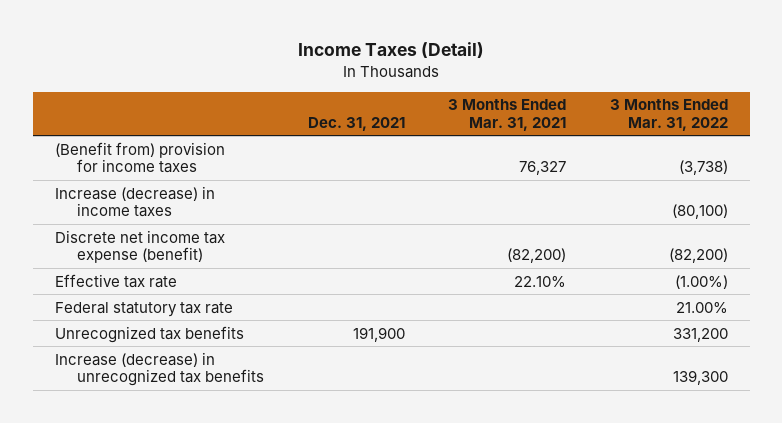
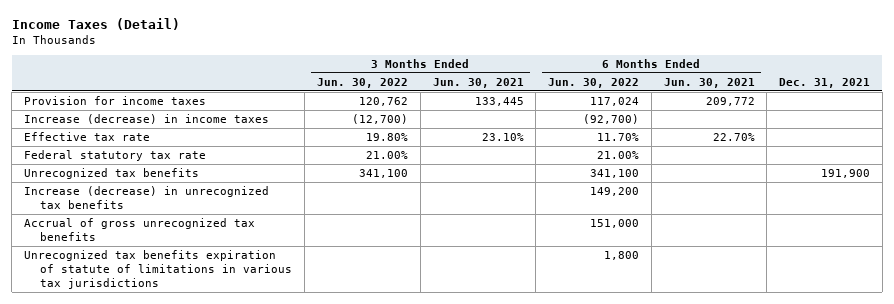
- | Dec. 31, 2021 | 3 Months Ended Mar. 31, 2021 | 3 Months Ended Mar. 31, 2022
+ | 3 Months Ended Jun. 30, 2022 | 3 Months Ended Jun. 30, 2021 | 6 Months Ended Jun. 30, 2022 | 6 Months Ended Jun. 30, 2021 | Dec. 31, 2021
- (Benefit from) provision for income taxes | | 76,327 | (3,738)
+ Provision for income taxes | 120,762 | 133,445 | 117,024 | 209,772 |
- Discrete net income tax expense (benefit) | | (82,200) | (82,200)
+ Accrual of gross unrecognized tax benefits | | | 151,000 | |
+ Unrecognized tax benefits expiration of statute of limitations in various tax jurisdictions | | | 1,800 | |

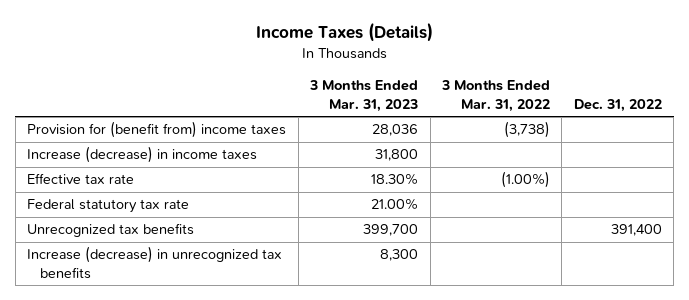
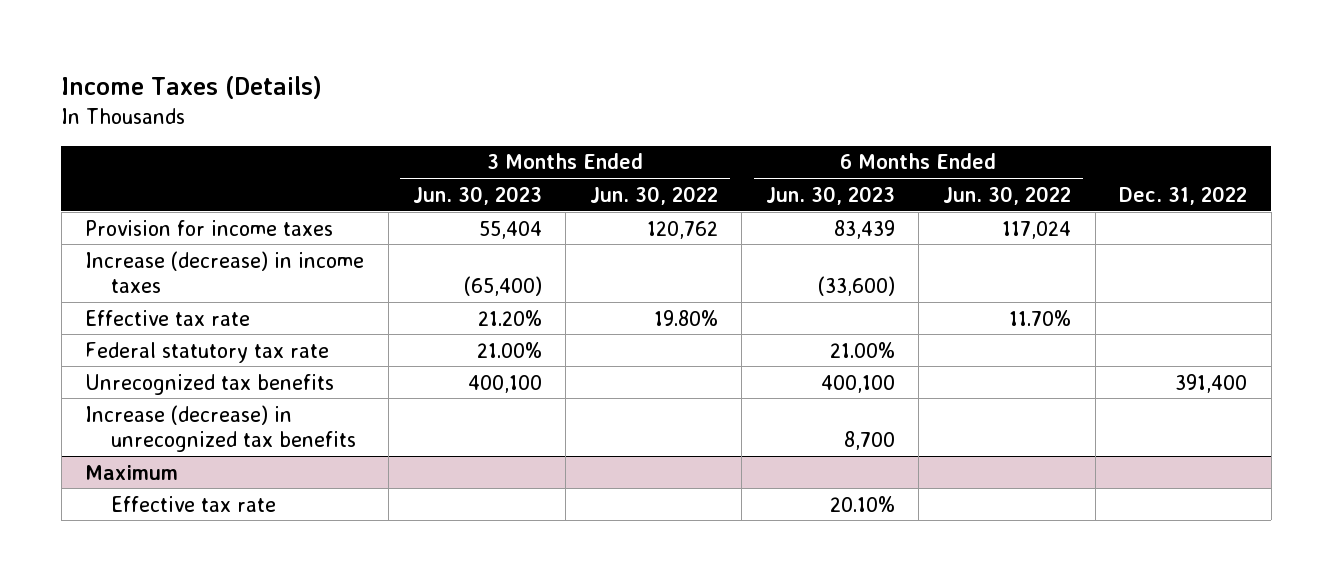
- | 3 Months Ended Mar. 31, 2023 | 3 Months Ended Mar. 31, 2022 | Dec. 31, 2022
+ | 3 Months Ended Jun. 30, 2023 | 3 Months Ended Jun. 30, 2022 | 6 Months Ended Jun. 30, 2023 | 6 Months Ended Jun. 30, 2022 | Dec. 31, 2022
- Provision for (benefit from) income taxes | 28,036 | (3,738) |
+ Provision for income taxes | 55,404 | 120,762 | 83,439 | 117,024 |
+ Maximum
+ Effective tax rate | | | 20.10% | |

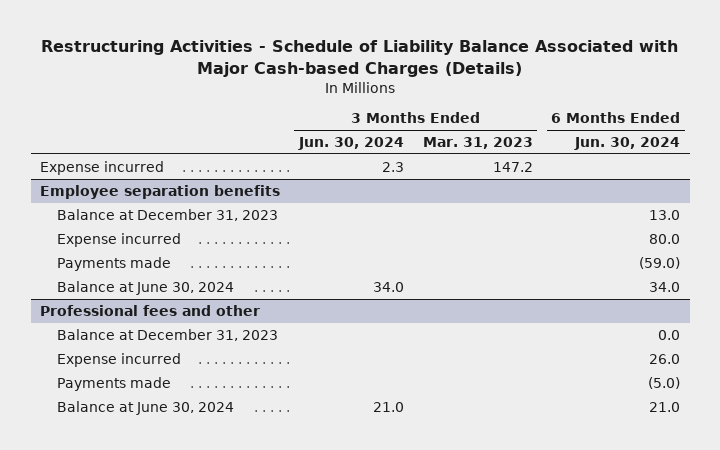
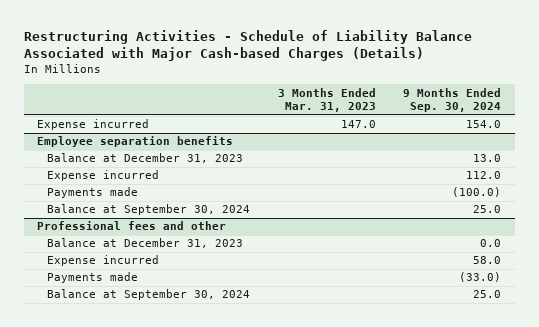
- | 3 Months Ended Jun. 30, 2024 | 3 Months Ended Mar. 31, 2023 | 6 Months Ended Jun. 30, 2024
+ | 3 Months Ended Mar. 31, 2023 | 9 Months Ended Sep. 30, 2024
- Expense incurred | 2.3 | 147.2 |
+ Expense incurred | 147.0 | 154.0
@ Employee separation benefits
- Balance at June 30, 2024 | 34.0 | | 34.0
+ Balance at September 30, 2024 | | 25.0
@ Professional fees and other
- Balance at June 30, 2024 | 21.0 | | 21.0
+ Balance at September 30, 2024 | | 25.0

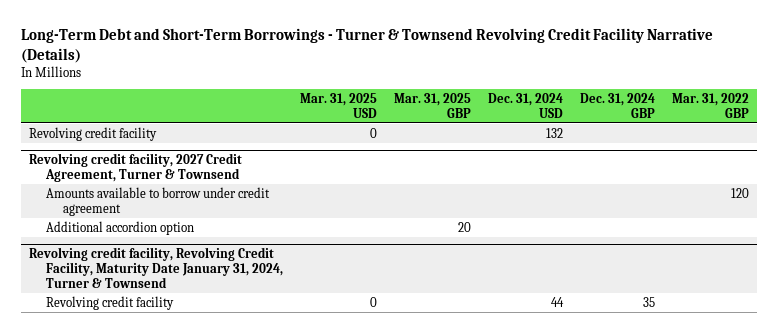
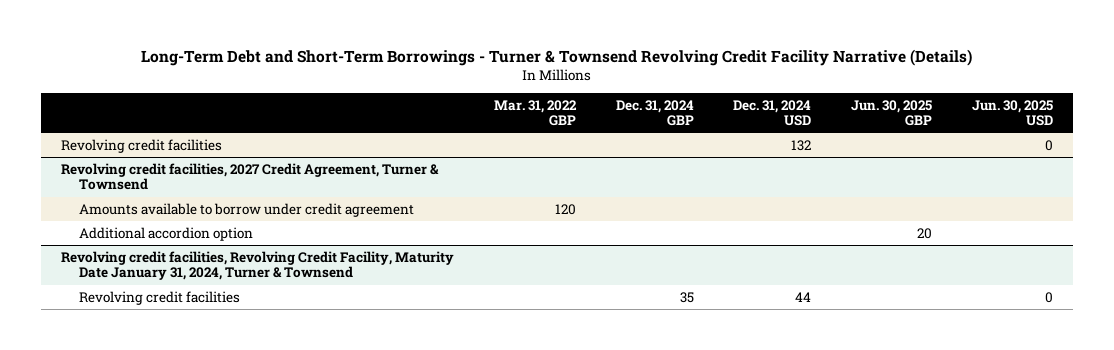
- | Mar. 31, 2025 USD | Mar. 31, 2025 GBP | Dec. 31, 2024 USD | Dec. 31, 2024 GBP | Mar. 31, 2022 GBP
+ | Mar. 31, 2022 GBP | Dec. 31, 2024 GBP | Dec. 31, 2024 USD | Jun. 30, 2025 GBP | Jun. 30, 2025 USD
- Revolving credit facility | 0 | | 132 | |
- Revolving credit facility, 2027 Credit Agreement, Turner & Townsend
+ Revolving credit facilities | | | 132 | | 0
+ Revolving credit facilities, 2027 Credit Agreement, Turner & Townsend
- Revolving credit facility, Revolving Credit Facility, Maturity Date January 31, 2024, Turner & Townsend
- Revolving credit facility | 0 | | 44 | 35 |
+ Revolving credit facilities, Revolving Credit Facility, Maturity Date January 31, 2024, Turner & Townsend
+ Revolving credit facilities | | 35 | 44 | | 0

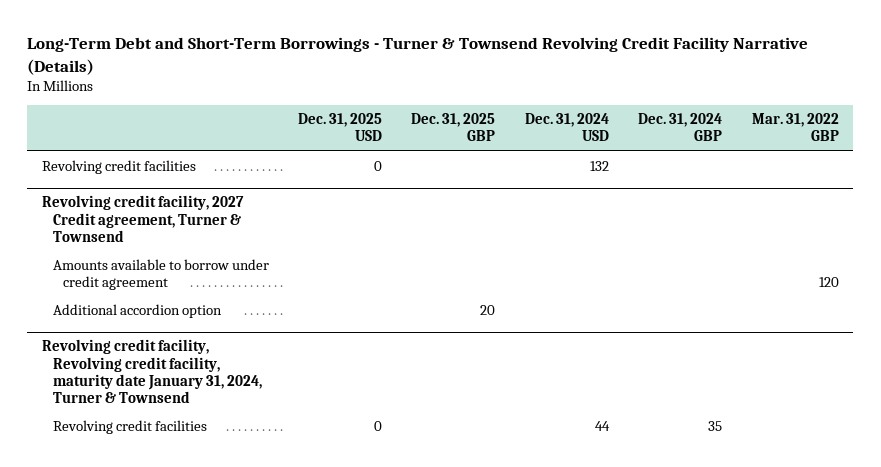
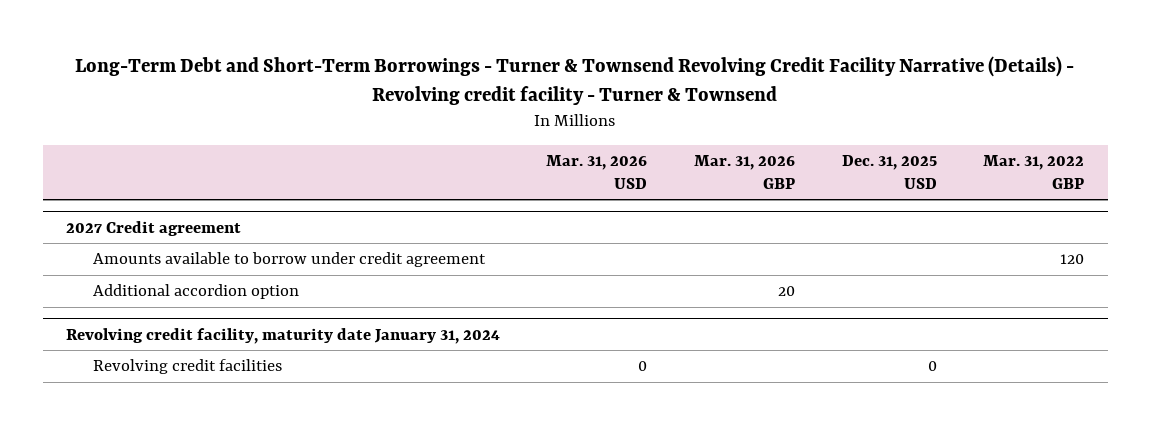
- Long-Term Debt and Short-Term Borrowings - Turner & Townsend Revolving Credit Facility Narrative (Details)
+ Long-Term Debt and Short-Term Borrowings - Turner & Townsend Revolving Credit Facility Narrative (Details) - Revolving credit facility - Turner & Townsend
- | Dec. 31, 2025 USD | Dec. 31, 2025 GBP | Dec. 31, 2024 USD | Dec. 31, 2024 GBP | Mar. 31, 2022 GBP
+ | Mar. 31, 2026 USD | Mar. 31, 2026 GBP | Dec. 31, 2025 USD | Mar. 31, 2022 GBP
- Revolving credit facilities | 0 | | 132 | |
- Revolving credit facility, 2027 Credit agreement, Turner & Townsend
+ 2027 Credit agreement
- Revolving credit facility, Revolving credit facility, maturity date January 31, 2024, Turner & Townsend
+ Revolving credit facility, maturity date January 31, 2024

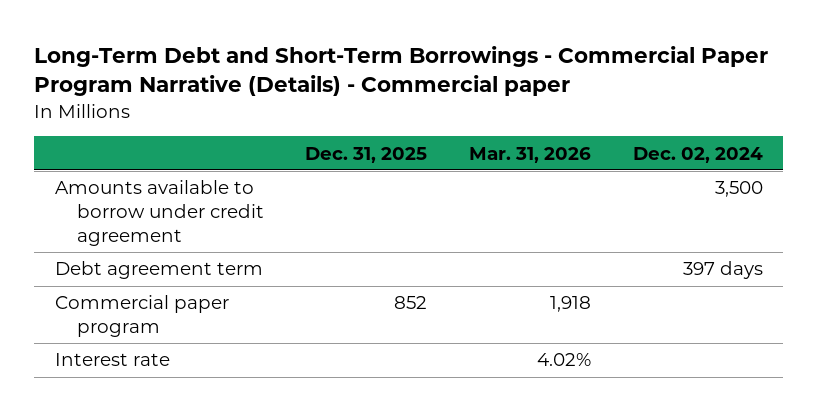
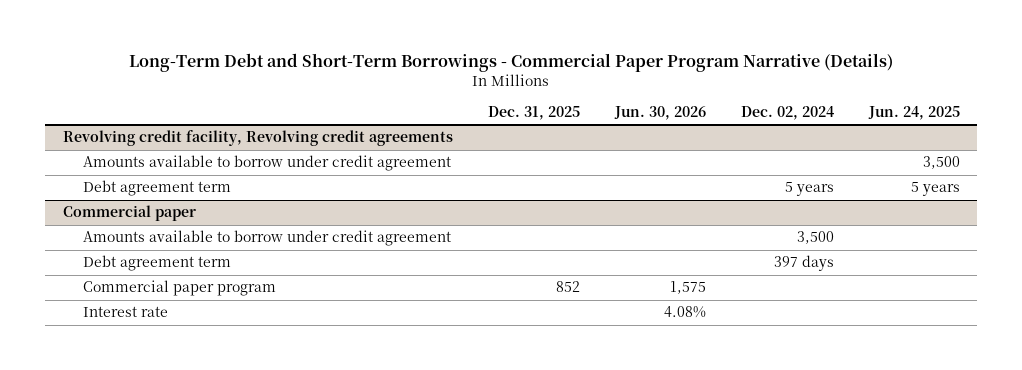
- Long-Term Debt and Short-Term Borrowings - Commercial Paper Program Narrative (Details) - Commercial paper
+ Long-Term Debt and Short-Term Borrowings - Commercial Paper Program Narrative (Details)
- | Dec. 31, 2025 | Mar. 31, 2026 | Dec. 02, 2024
+ | Dec. 31, 2025 | Jun. 30, 2026 | Dec. 02, 2024 | Jun. 24, 2025
+ Revolving credit facility, Revolving credit agreements
+ Amounts available to borrow under credit agreement | | | | 3,500
+ Debt agreement term | | | 5 years | 5 years
+ Commercial paper

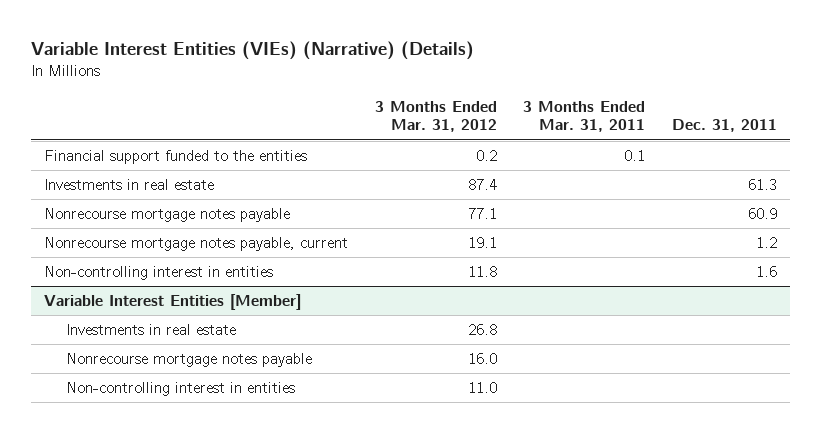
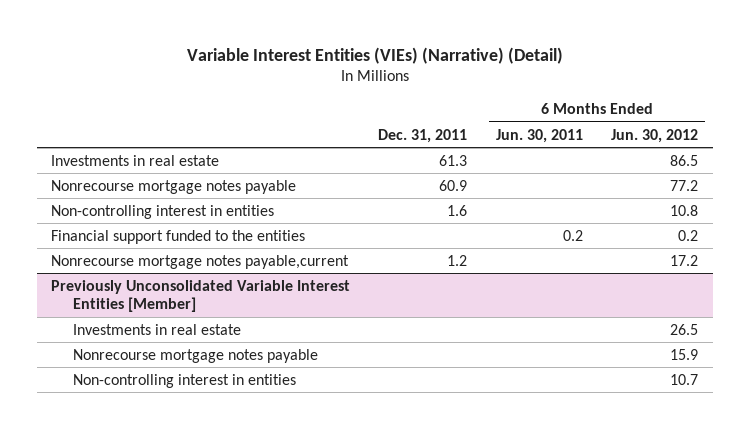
- Variable Interest Entities (VIEs) (Narrative) (Details)
+ Variable Interest Entities (VIEs) (Narrative) (Detail)
- | 3 Months Ended Mar. 31, 2012 | 3 Months Ended Mar. 31, 2011 | Dec. 31, 2011
+ | Dec. 31, 2011 | 6 Months Ended Jun. 30, 2011 | 6 Months Ended Jun. 30, 2012
- Nonrecourse mortgage notes payable, current | 19.1 | | 1.2
- Variable Interest Entities [Member]
moved down: Financial support funded to the entities | | 0.2 | 0.2
+ Nonrecourse mortgage notes payable,current | 1.2 | | 17.2
+ Previously Unconsolidated Variable Interest Entities [Member]

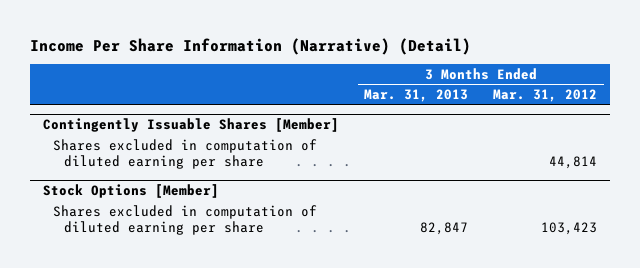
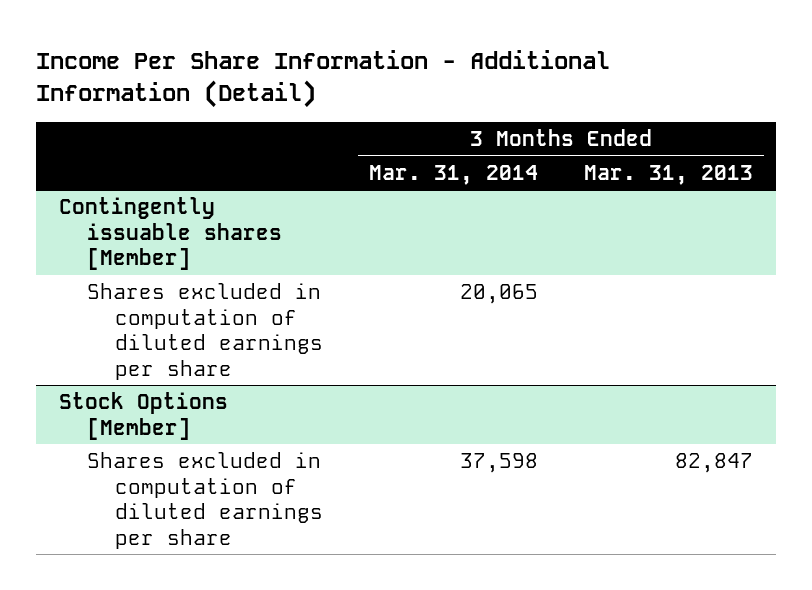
- Income Per Share Information (Narrative) (Detail)
+ Income Per Share Information - Additional Information (Detail)
- | 3 Months Ended Mar. 31, 2013 | 3 Months Ended Mar. 31, 2012
+ | 3 Months Ended Mar. 31, 2014 | 3 Months Ended Mar. 31, 2013
- Contingently Issuable Shares [Member]
- Shares excluded in computation of diluted earning per share | | 44,814
+ Contingently issuable shares [Member]
+ Shares excluded in computation of diluted earnings per share | 20,065 |
@ Stock Options [Member]
- Shares excluded in computation of diluted earning per share | 82,847 | 103,423
+ Shares excluded in computation of diluted earnings per share | 37,598 | 82,847

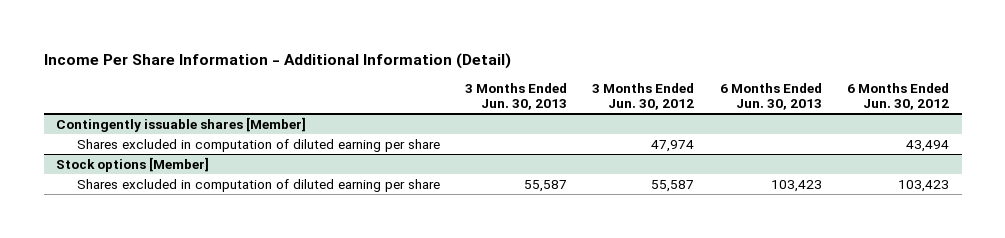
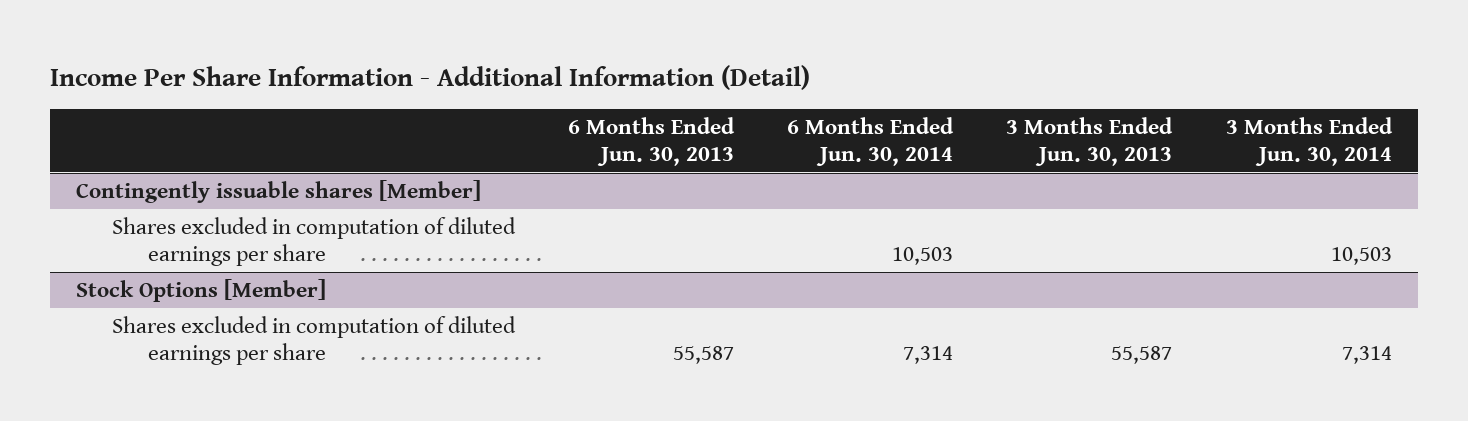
- | 3 Months Ended Jun. 30, 2013 | 3 Months Ended Jun. 30, 2012 | 6 Months Ended Jun. 30, 2013 | 6 Months Ended Jun. 30, 2012
+ | 6 Months Ended Jun. 30, 2013 | 6 Months Ended Jun. 30, 2014 | 3 Months Ended Jun. 30, 2013 | 3 Months Ended Jun. 30, 2014
@ Contingently issuable shares [Member]
- Shares excluded in computation of diluted earning per share | | 47,974 | | 43,494
- Stock options [Member]
- Shares excluded in computation of diluted earning per share | 55,587 | 55,587 | 103,423 | 103,423
@ Contingently issuable shares [Member]
+ Shares excluded in computation of diluted earnings per share | | 10,503 | | 10,503
+ Stock Options [Member]
+ Shares excluded in computation of diluted earnings per share | 55,587 | 7,314 | 55,587 | 7,314

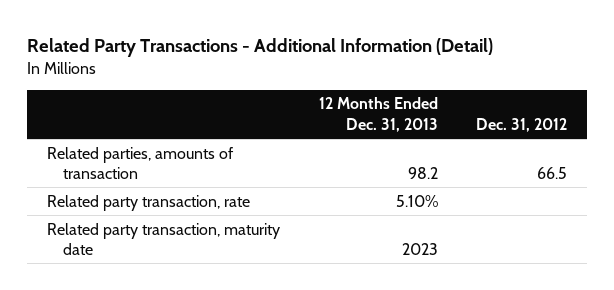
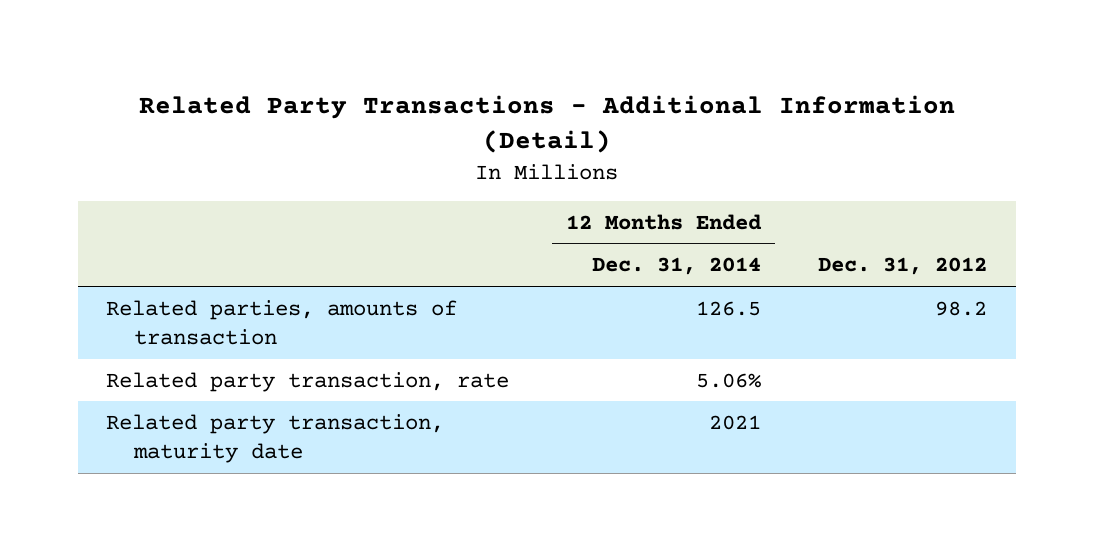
- | 12 Months Ended Dec. 31, 2013 | Dec. 31, 2012
+ | 12 Months Ended Dec. 31, 2014 | Dec. 31, 2012
- Related parties, amounts of transaction | 98.2 | 66.5
+ Related parties, amounts of transaction | 126.5 | 98.2

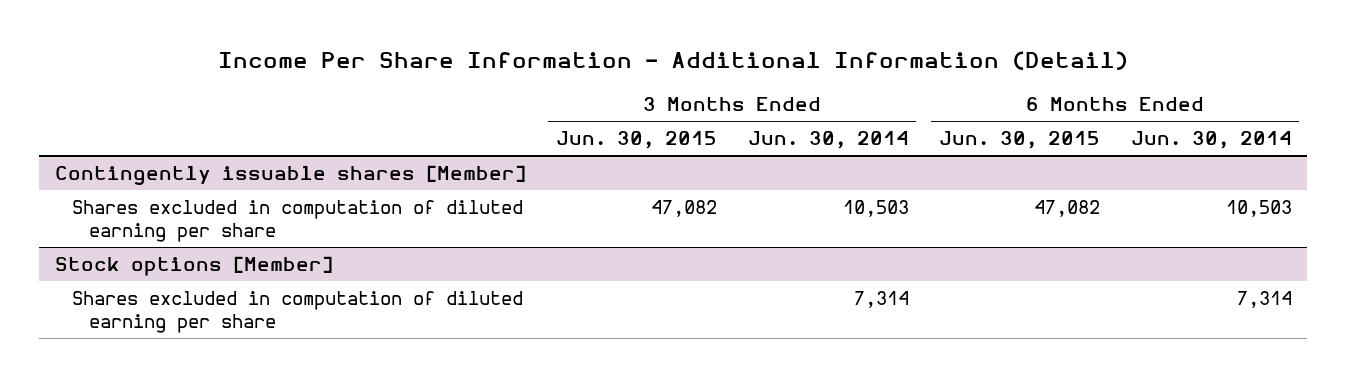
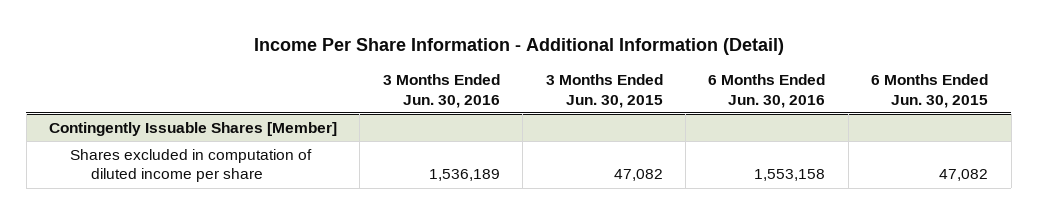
- | 3 Months Ended Jun. 30, 2015 | 3 Months Ended Jun. 30, 2014 | 6 Months Ended Jun. 30, 2015 | 6 Months Ended Jun. 30, 2014
+ | 3 Months Ended Jun. 30, 2016 | 3 Months Ended Jun. 30, 2015 | 6 Months Ended Jun. 30, 2016 | 6 Months Ended Jun. 30, 2015
- Contingently issuable shares [Member]
- Shares excluded in computation of diluted earning per share | 47,082 | 10,503 | 47,082 | 10,503
- Stock options [Member]
- Shares excluded in computation of diluted earning per share | | 7,314 | | 7,314
+ Contingently Issuable Shares [Member]
+ Shares excluded in computation of diluted income per share | 1,536,189 | 47,082 | 1,553,158 | 47,082

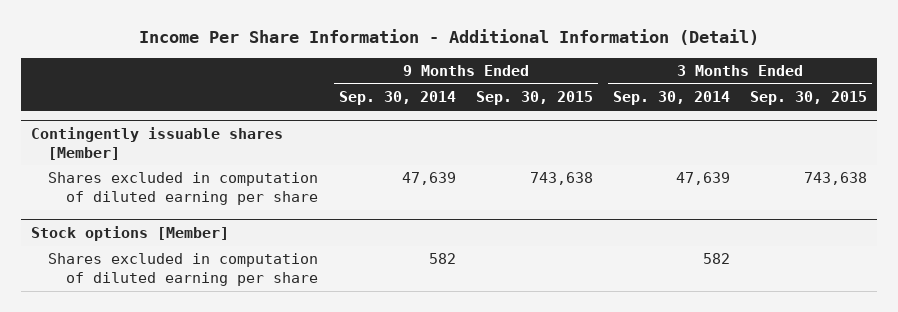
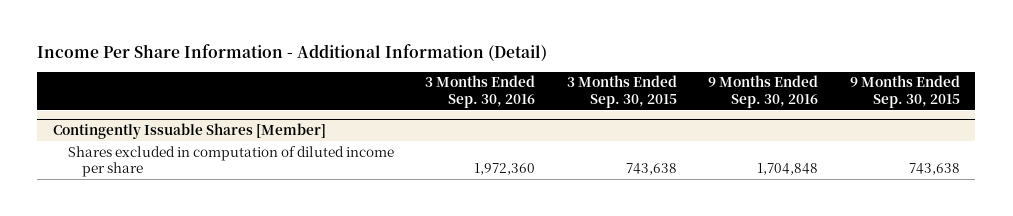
- | 9 Months Ended Sep. 30, 2014 | 9 Months Ended Sep. 30, 2015 | 3 Months Ended Sep. 30, 2014 | 3 Months Ended Sep. 30, 2015
+ | 3 Months Ended Sep. 30, 2016 | 3 Months Ended Sep. 30, 2015 | 9 Months Ended Sep. 30, 2016 | 9 Months Ended Sep. 30, 2015
- Contingently issuable shares [Member]
- Shares excluded in computation of diluted earning per share | 47,639 | 743,638 | 47,639 | 743,638
- Stock options [Member]
- Shares excluded in computation of diluted earning per share | 582 | | 582 |
+ Contingently Issuable Shares [Member]
+ Shares excluded in computation of diluted income per share | 1,972,360 | 743,638 | 1,704,848 | 743,638

